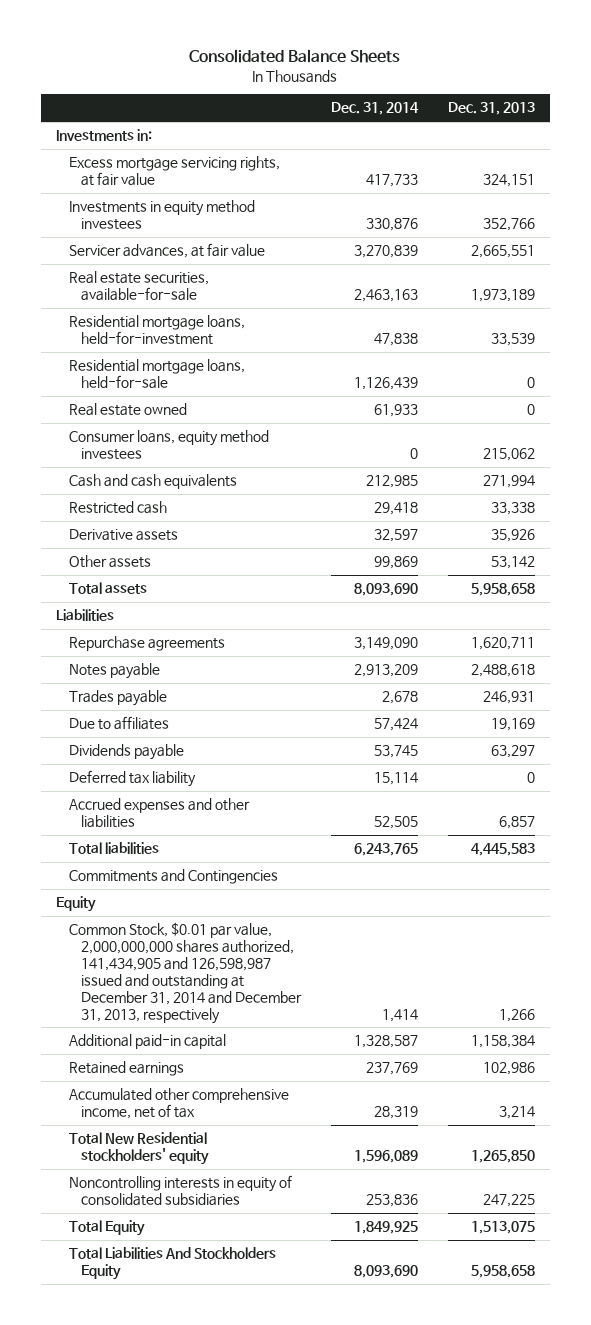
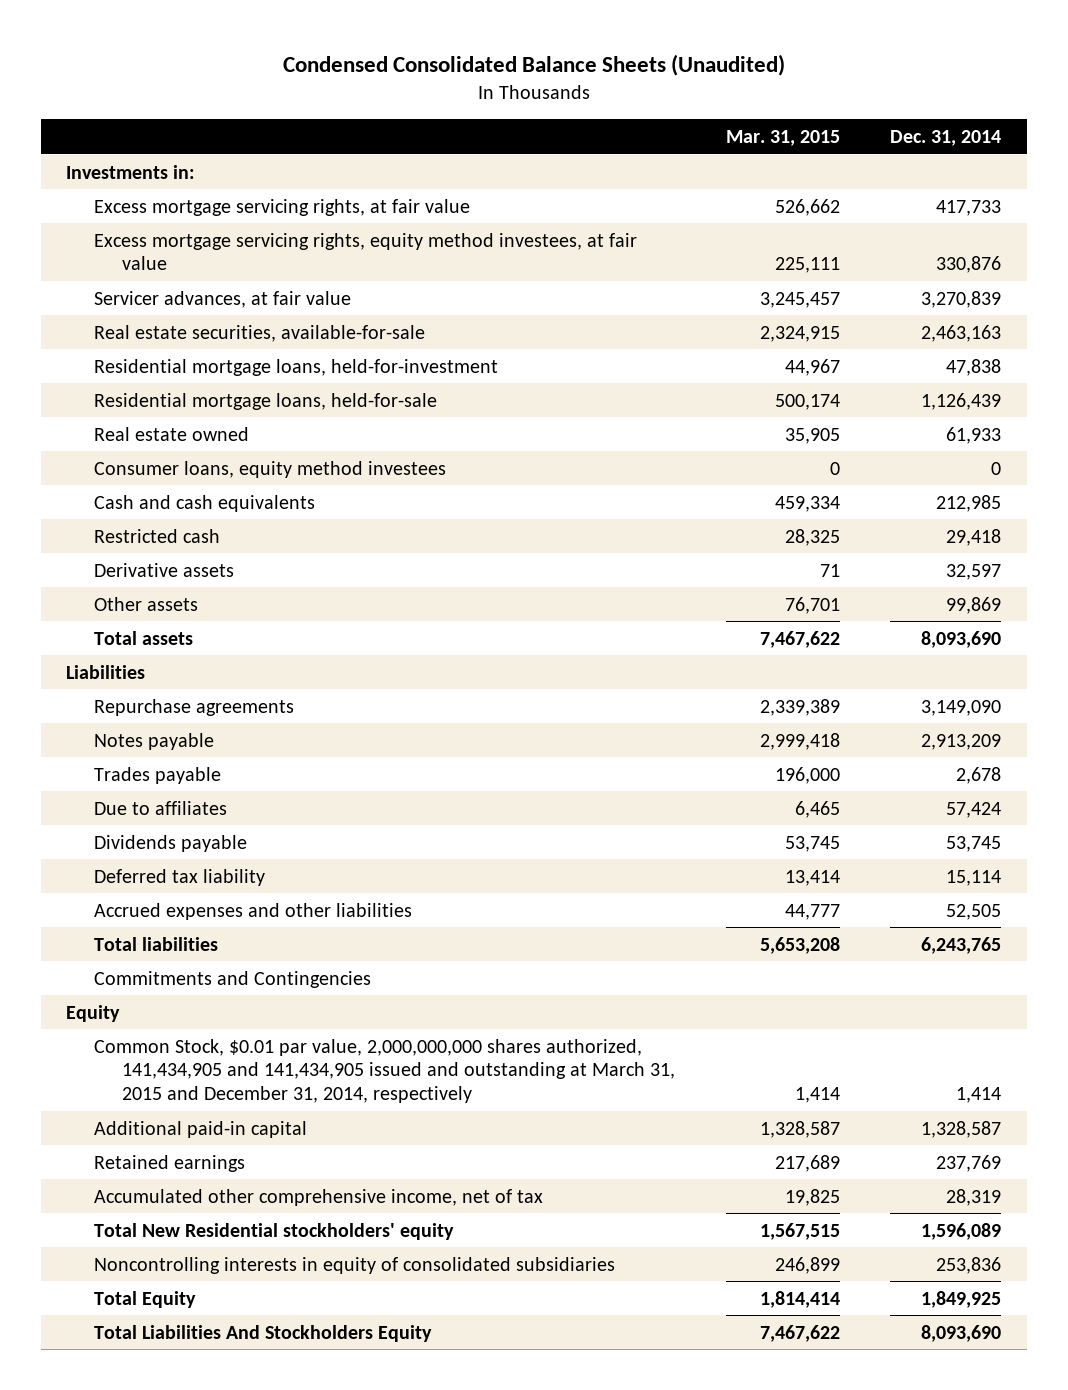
- Consolidated Balance Sheets
+ Condensed Consolidated Balance Sheets (Unaudited)
- | Dec. 31, 2014 | Dec. 31, 2013
+ | Mar. 31, 2015 | Dec. 31, 2014
- Investments in equity method investees | 330,876 | 352,766
+ Excess mortgage servicing rights, equity method investees, at fair value | 225,111 | 330,876
- Common Stock, $0.01 par value, 2,000,000,000 shares authorized, 141,434,905 and 126,598,987 issued and outstanding at December 31, 2014 and December 31, 2013, respectively | 1,414 | 1,266
+ Common Stock, $0.01 par value, 2,000,000,000 shares authorized, 141,434,905 and 141,434,905 issued and outstanding at March 31, 2015 and December 31, 2014, respectively | 1,414 | 1,414

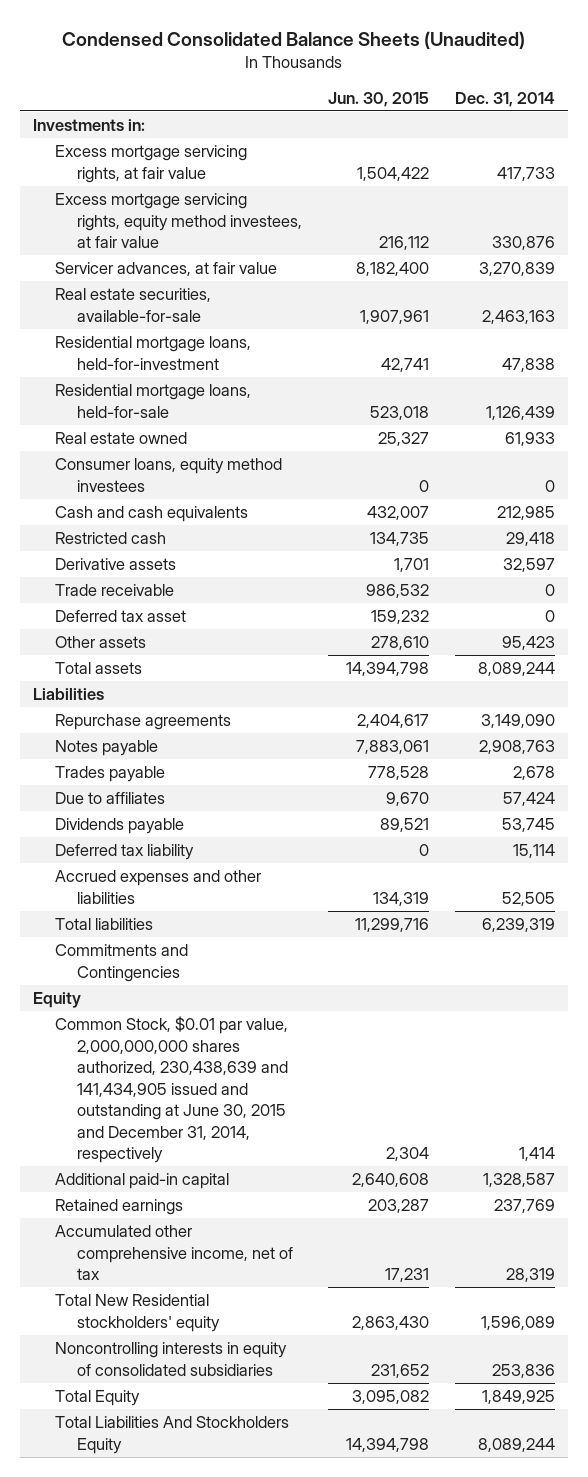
- | Mar. 31, 2015 | Dec. 31, 2014
+ | Jun. 30, 2015 | Dec. 31, 2014
- Other assets | 76,701 | 99,869
- Total assets | 7,467,622 | 8,093,690
+ Trade receivable | 986,532 | 0
+ Deferred tax asset | 159,232 | 0
+ Other assets | 278,610 | 95,423
+ Total assets | 14,394,798 | 8,089,244
- Notes payable | 2,999,418 | 2,913,209
+ Notes payable | 7,883,061 | 2,908,763
- Total liabilities | 5,653,208 | 6,243,765
+ Total liabilities | 11,299,716 | 6,239,319
- Common Stock, $0.01 par value, 2,000,000,000 shares authorized, 141,434,905 and 141,434,905 issued and outstanding at March 31, 2015 and December 31, 2014, respectively | 1,414 | 1,414
+ Common Stock, $0.01 par value, 2,000,000,000 shares authorized, 230,438,639 and 141,434,905 issued and outstanding at June 30, 2015 and December 31, 2014, respectively | 2,304 | 1,414
- Total Liabilities And Stockholders Equity | 7,467,622 | 8,093,690
+ Total Liabilities And Stockholders Equity | 14,394,798 | 8,089,244

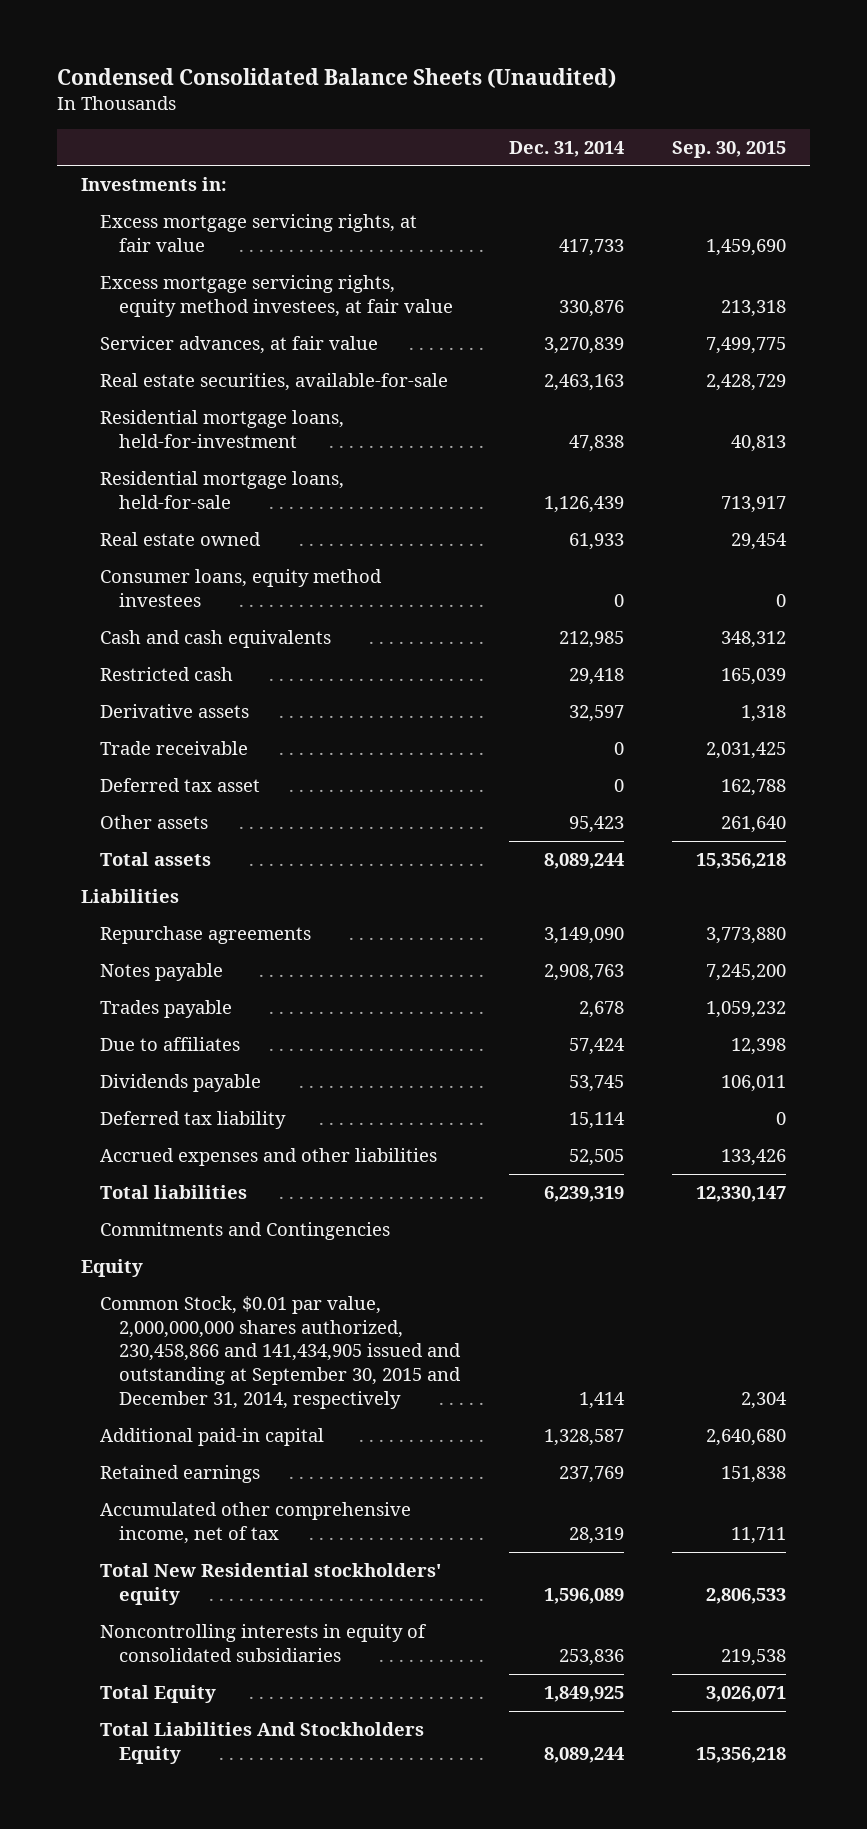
- | Jun. 30, 2015 | Dec. 31, 2014
+ | Dec. 31, 2014 | Sep. 30, 2015
- Common Stock, $0.01 par value, 2,000,000,000 shares authorized, 230,438,639 and 141,434,905 issued and outstanding at June 30, 2015 and December 31, 2014, respectively | 2,304 | 1,414
+ Common Stock, $0.01 par value, 2,000,000,000 shares authorized, 230,458,866 and 141,434,905 issued and outstanding at September 30, 2015 and December 31, 2014, respectively | 1,414 | 2,304

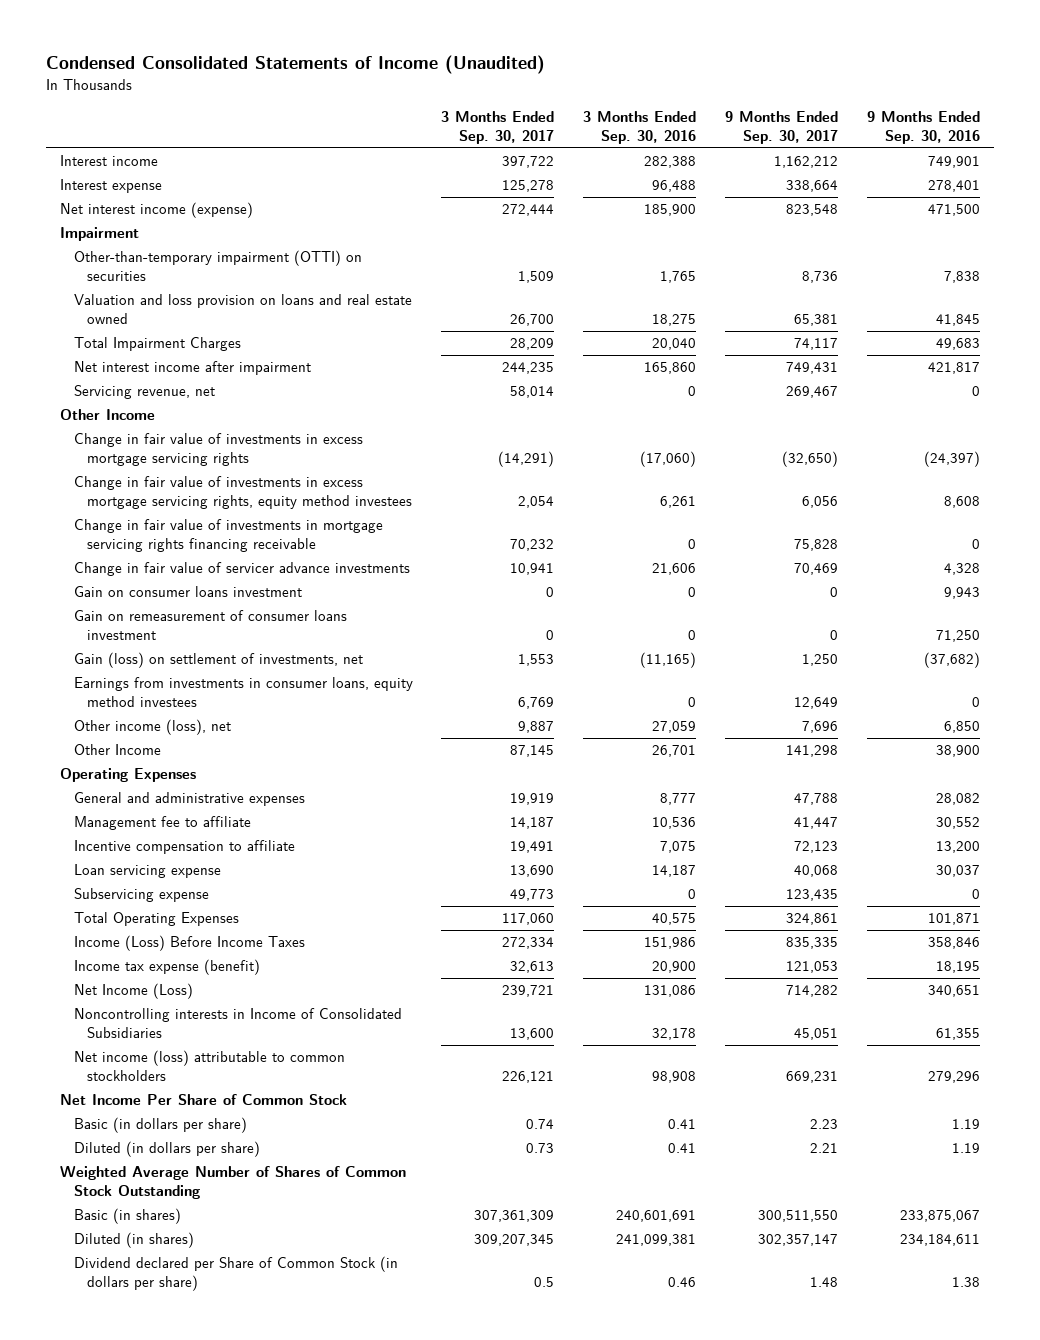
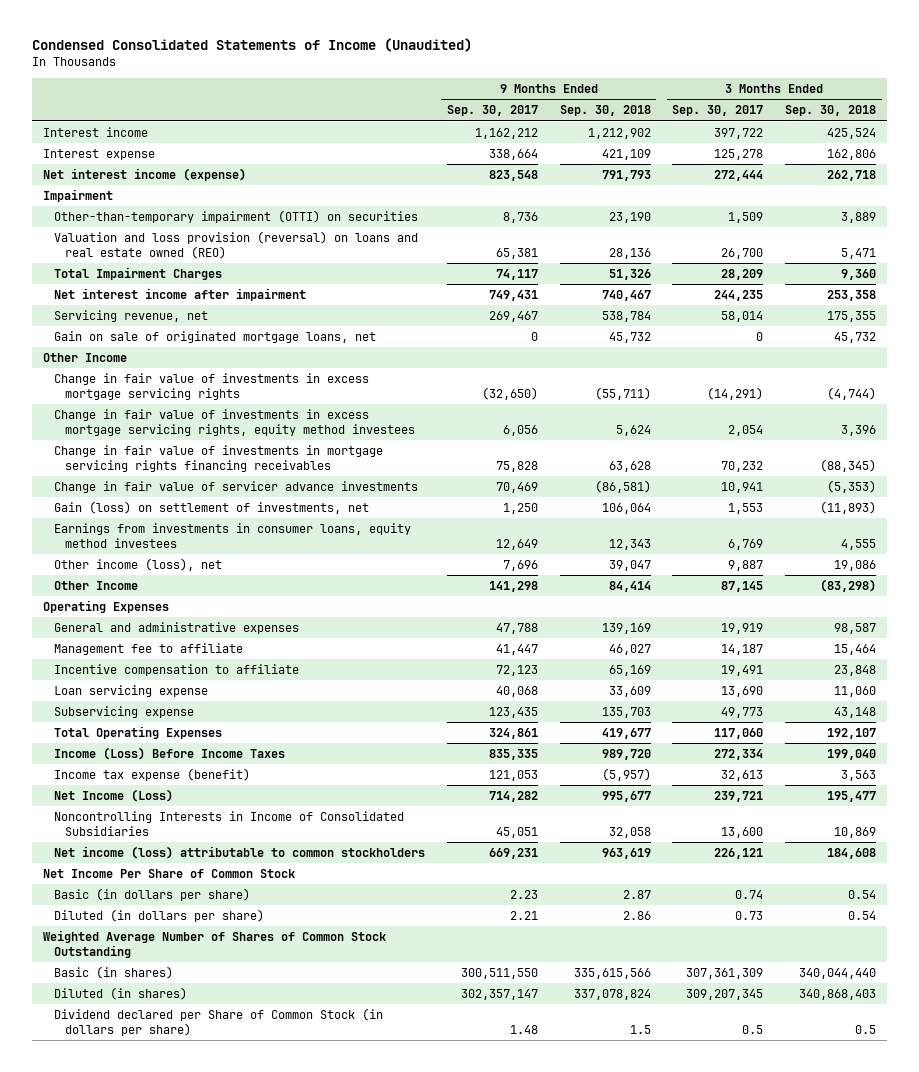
- | 3 Months Ended Sep. 30, 2017 | 3 Months Ended Sep. 30, 2016 | 9 Months Ended Sep. 30, 2017 | 9 Months Ended Sep. 30, 2016
+ | 9 Months Ended Sep. 30, 2017 | 9 Months Ended Sep. 30, 2018 | 3 Months Ended Sep. 30, 2017 | 3 Months Ended Sep. 30, 2018
- Valuation and loss provision on loans and real estate owned | 26,700 | 18,275 | 65,381 | 41,845
+ Valuation and loss provision (reversal) on loans and real estate owned (REO) | 65,381 | 28,136 | 26,700 | 5,471
+ Gain on sale of originated mortgage loans, net | 0 | 45,732 | 0 | 45,732
- Change in fair value of investments in mortgage servicing rights financing receivable | 70,232 | 0 | 75,828 | 0
+ Change in fair value of investments in mortgage servicing rights financing receivables | 75,828 | 63,628 | 70,232 | (88,345)
- Gain on consumer loans investment | 0 | 0 | 0 | 9,943
- Gain on remeasurement of consumer loans investment | 0 | 0 | 0 | 71,250
- Noncontrolling interests in Income of Consolidated Subsidiaries | 13,600 | 32,178 | 45,051 | 61,355
+ Noncontrolling Interests in Income of Consolidated Subsidiaries | 45,051 | 32,058 | 13,600 | 10,869

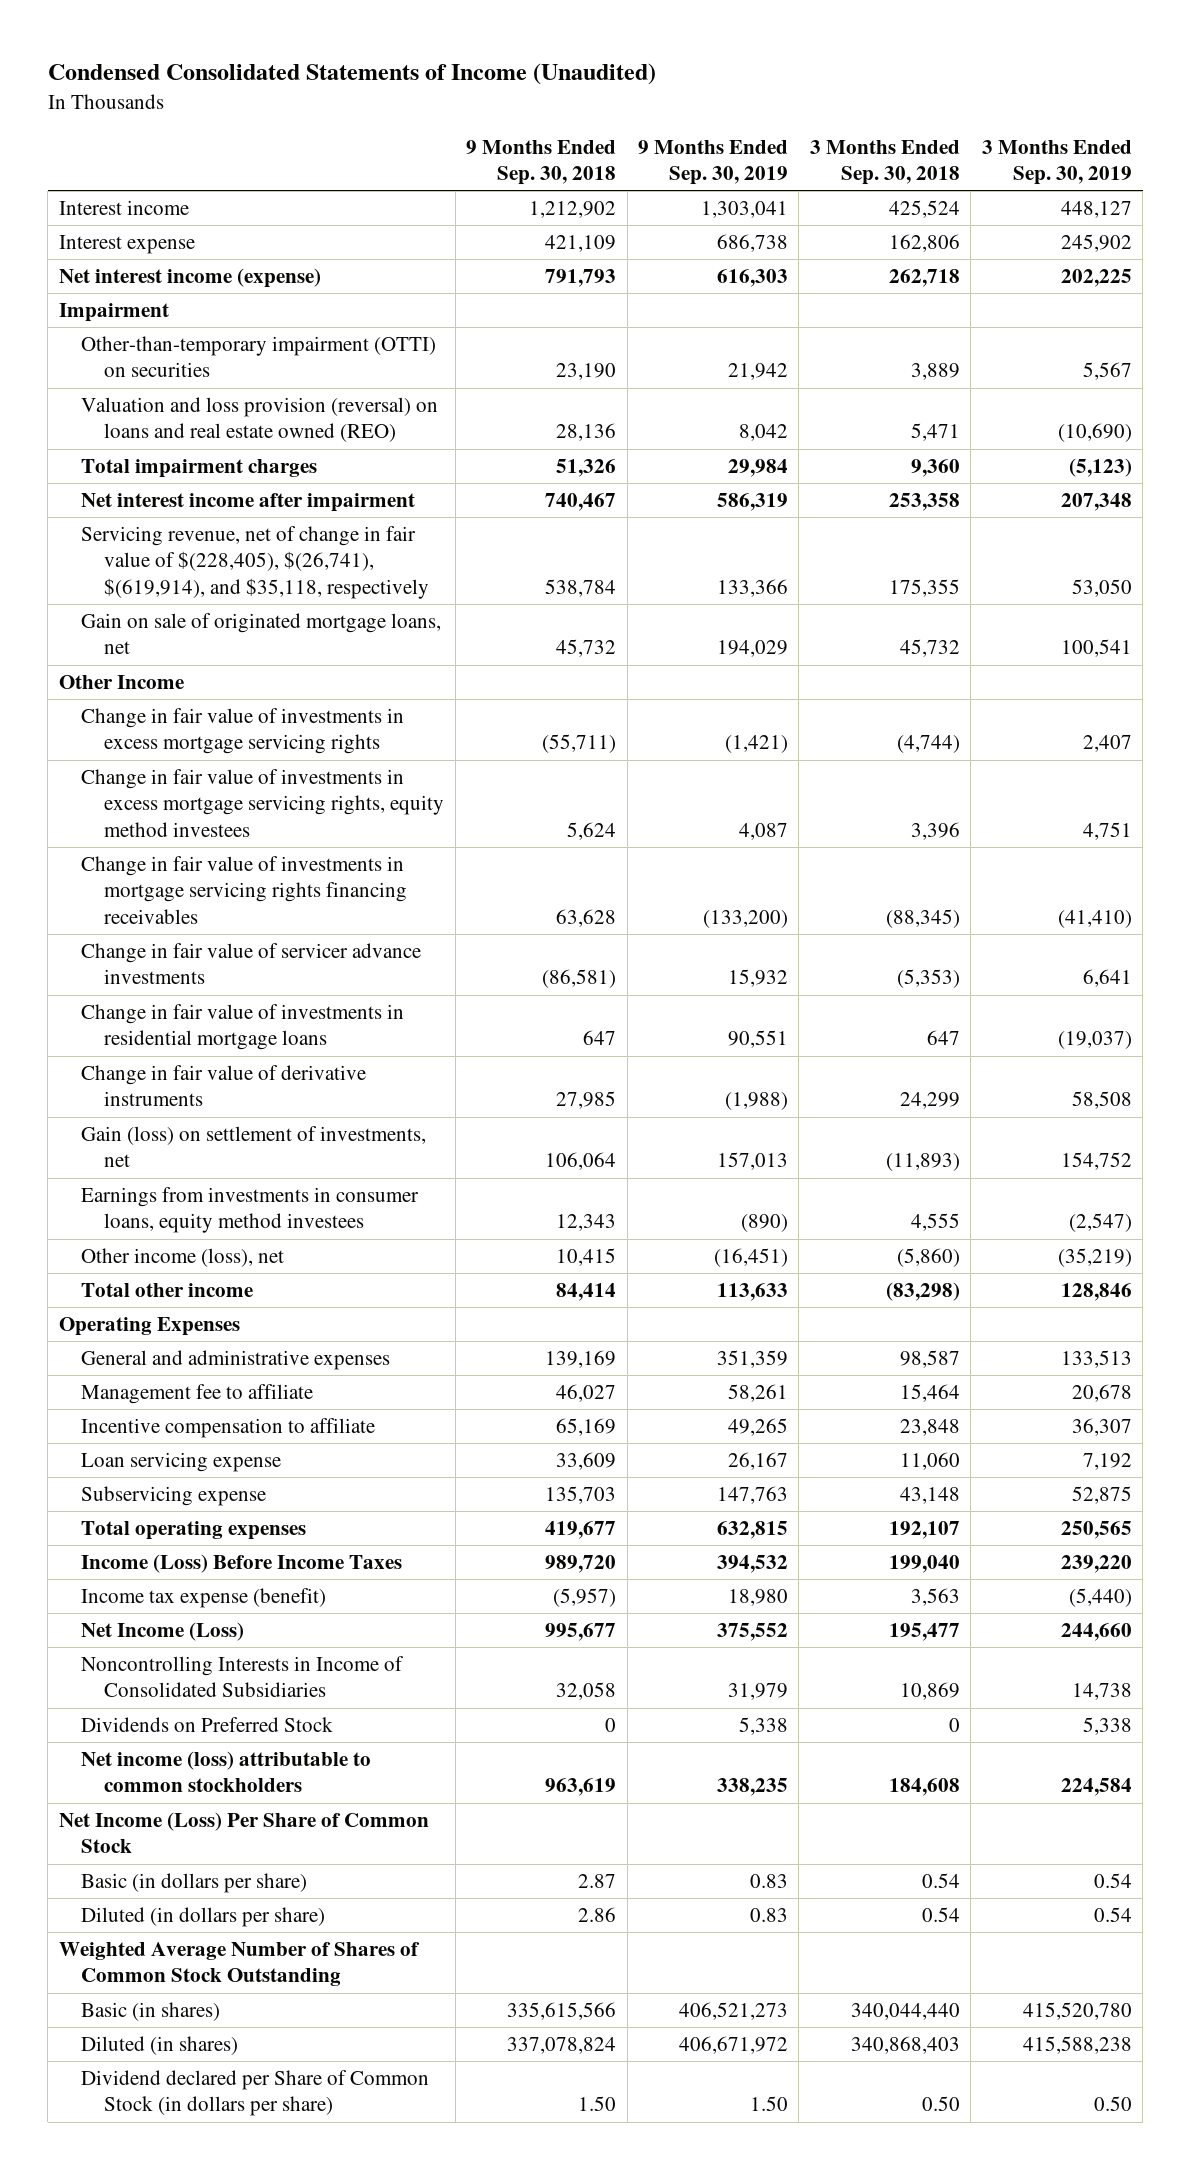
- | 9 Months Ended Sep. 30, 2017 | 9 Months Ended Sep. 30, 2018 | 3 Months Ended Sep. 30, 2017 | 3 Months Ended Sep. 30, 2018
+ | 9 Months Ended Sep. 30, 2018 | 9 Months Ended Sep. 30, 2019 | 3 Months Ended Sep. 30, 2018 | 3 Months Ended Sep. 30, 2019
- Total Impairment Charges | 74,117 | 51,326 | 28,209 | 9,360
+ Total impairment charges | 51,326 | 29,984 | 9,360 | (5,123)
- Servicing revenue, net | 269,467 | 538,784 | 58,014 | 175,355
+ Servicing revenue, net of change in fair value of $(228,405), $(26,741), $(619,914), and $35,118, respectively | 538,784 | 133,366 | 175,355 | 53,050
+ Change in fair value of investments in residential mortgage loans | 647 | 90,551 | 647 | (19,037)
+ Change in fair value of derivative instruments | 27,985 | (1,988) | 24,299 | 58,508
- Other income (loss), net | 7,696 | 39,047 | 9,887 | 19,086
- Other Income | 141,298 | 84,414 | 87,145 | (83,298)
+ Other income (loss), net | 10,415 | (16,451) | (5,860) | (35,219)
+ Total other income | 84,414 | 113,633 | (83,298) | 128,846
- Total Operating Expenses | 324,861 | 419,677 | 117,060 | 192,107
+ Total operating expenses | 419,677 | 632,815 | 192,107 | 250,565
+ Dividends on Preferred Stock | 0 | 5,338 | 0 | 5,338
- Net Income Per Share of Common Stock
+ Net Income (Loss) Per Share of Common Stock
- Dividend declared per Share of Common Stock (in dollars per share) | 1.48 | 1.5 | 0.5 | 0.5
+ Dividend declared per Share of Common Stock (in dollars per share) | 1.50 | 1.50 | 0.50 | 0.50

